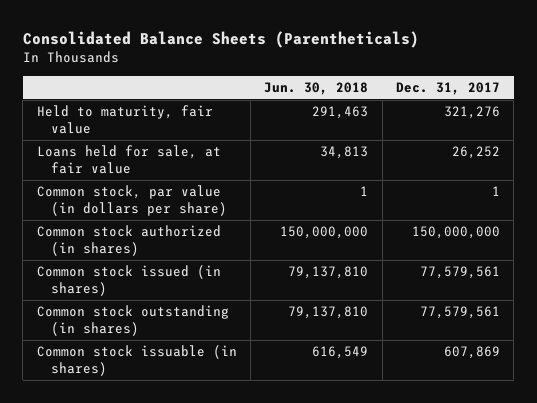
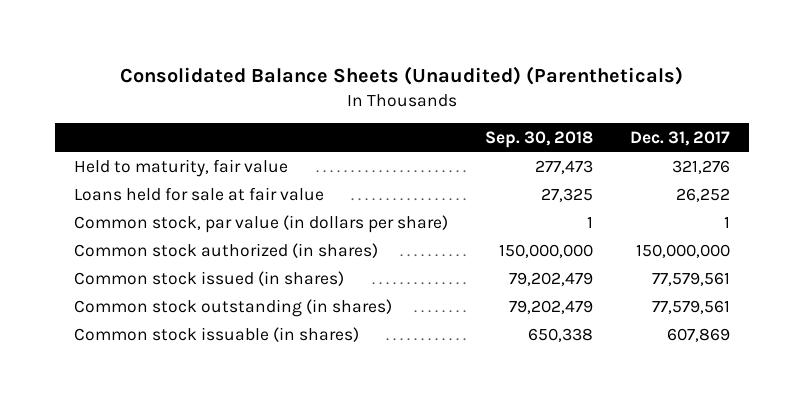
- Consolidated Balance Sheets (Parentheticals)
+ Consolidated Balance Sheets (Unaudited) (Parentheticals)
- | Jun. 30, 2018 | Dec. 31, 2017
+ | Sep. 30, 2018 | Dec. 31, 2017
- Loans held for sale, at fair value | 34,813 | 26,252
+ Loans held for sale at fair value | 27,325 | 26,252

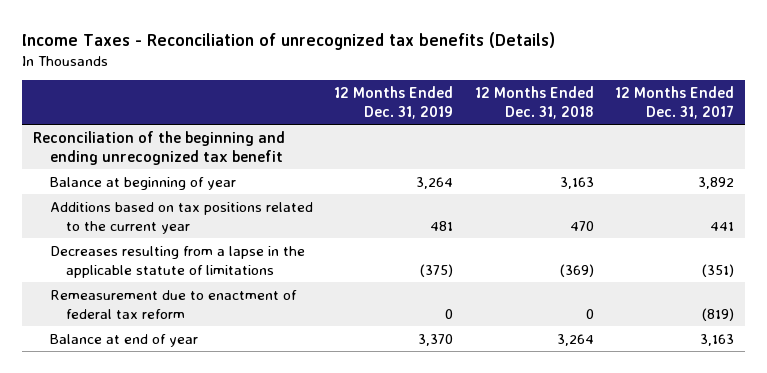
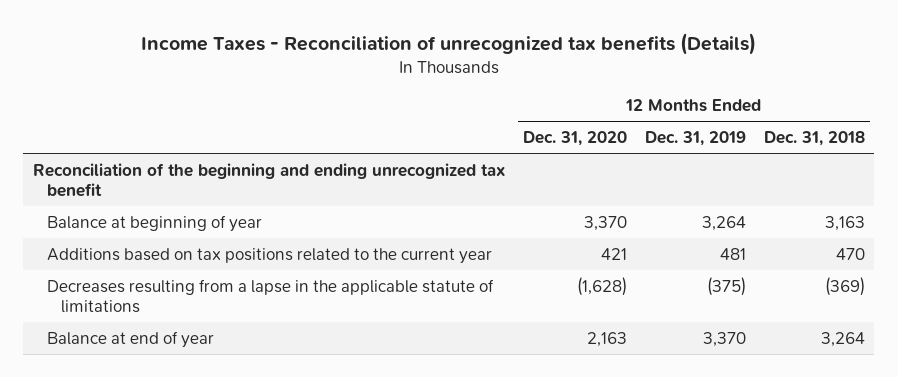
- | 12 Months Ended Dec. 31, 2019 | 12 Months Ended Dec. 31, 2018 | 12 Months Ended Dec. 31, 2017
+ | 12 Months Ended Dec. 31, 2020 | 12 Months Ended Dec. 31, 2019 | 12 Months Ended Dec. 31, 2018
- Remeasurement due to enactment of federal tax reform | 0 | 0 | (819)

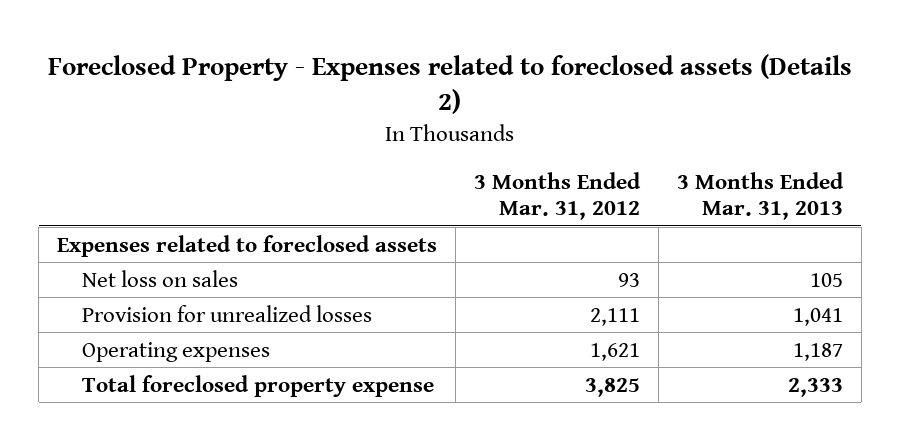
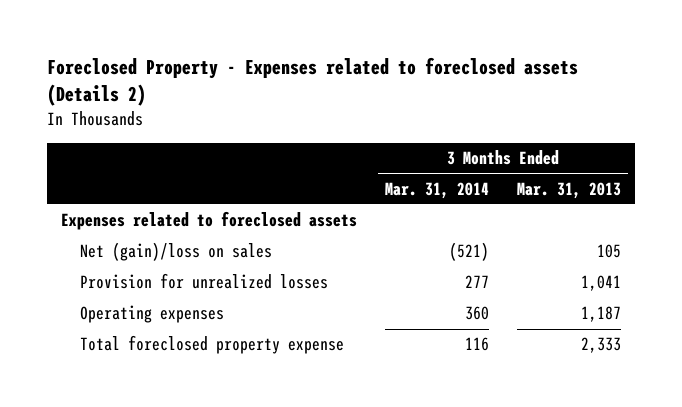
- | 3 Months Ended Mar. 31, 2012 | 3 Months Ended Mar. 31, 2013
+ | 3 Months Ended Mar. 31, 2014 | 3 Months Ended Mar. 31, 2013
- Net loss on sales | 93 | 105
+ Net (gain)/loss on sales | (521) | 105

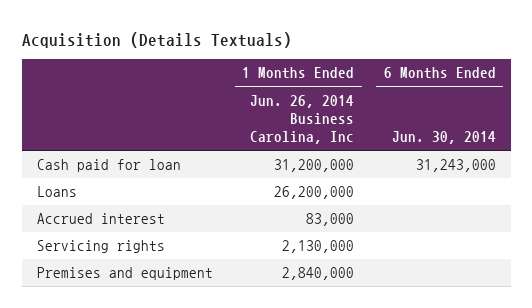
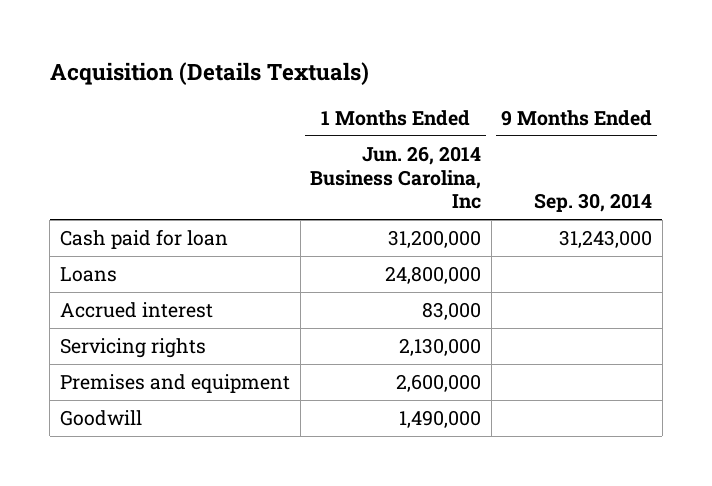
- | 1 Months Ended Jun. 26, 2014 Business Carolina, Inc | 6 Months Ended Jun. 30, 2014
+ | 1 Months Ended Jun. 26, 2014 Business Carolina, Inc | 9 Months Ended Sep. 30, 2014
- Loans | 26,200,000 |
+ Loans | 24,800,000 |
- Premises and equipment | 2,840,000 |
+ Premises and equipment | 2,600,000 |
+ Goodwill | 1,490,000 |

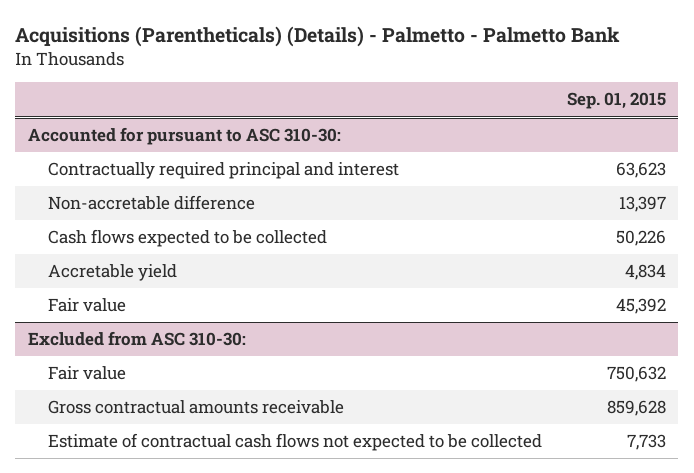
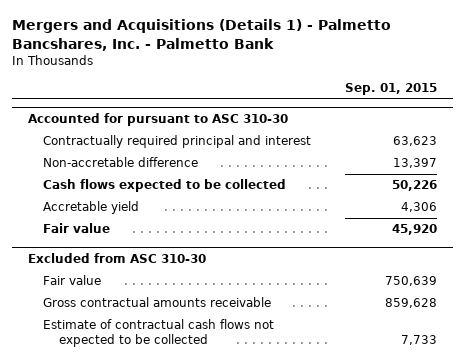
- Acquisitions (Parentheticals) (Details) - Palmetto - Palmetto Bank
+ Mergers and Acquisitions (Details 1) - Palmetto Bancshares, Inc. - Palmetto Bank
- Accounted for pursuant to ASC 310-30:
+ Accounted for pursuant to ASC 310-30
- Accretable yield | 4,834
- Fair value | 45,392
- Excluded from ASC 310-30:
- Fair value | 750,632
+ Accretable yield | 4,306
+ Fair value | 45,920
+ Excluded from ASC 310-30
+ Fair value | 750,639

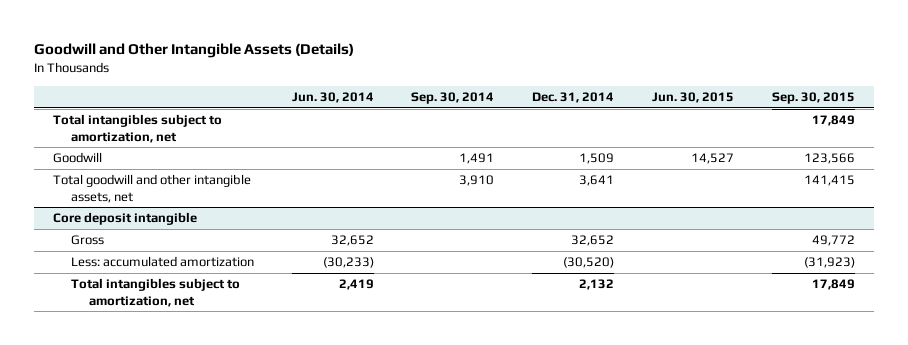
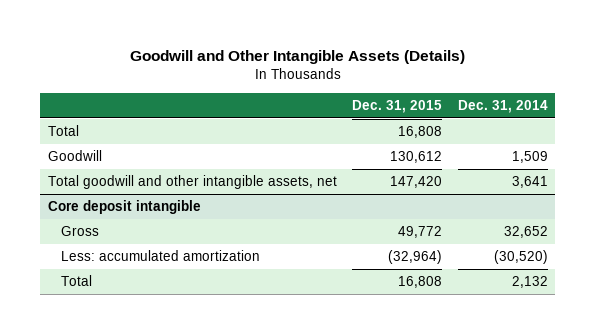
- | Jun. 30, 2014 | Sep. 30, 2014 | Dec. 31, 2014 | Jun. 30, 2015 | Sep. 30, 2015
+ | Dec. 31, 2015 | Dec. 31, 2014
- Total intangibles subject to amortization, net | | | | | 17,849
+ Total | 16,808 |
@ Core deposit intangible
- Total intangibles subject to amortization, net | 2,419 | | 2,132 | | 17,849
+ Total | 16,808 | 2,132

